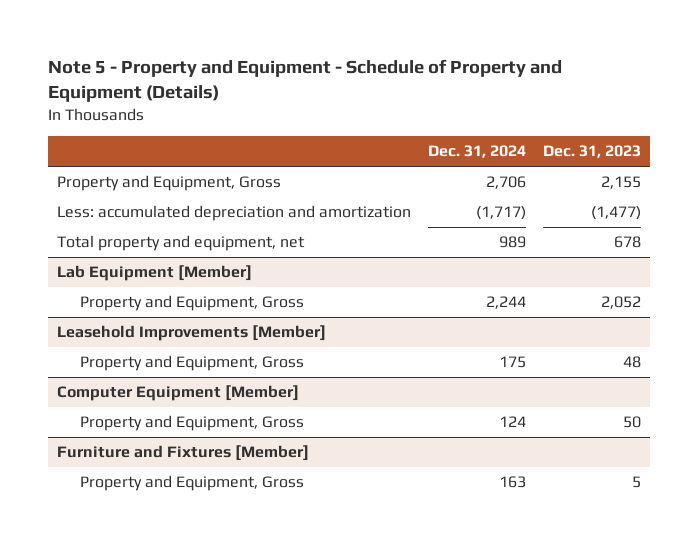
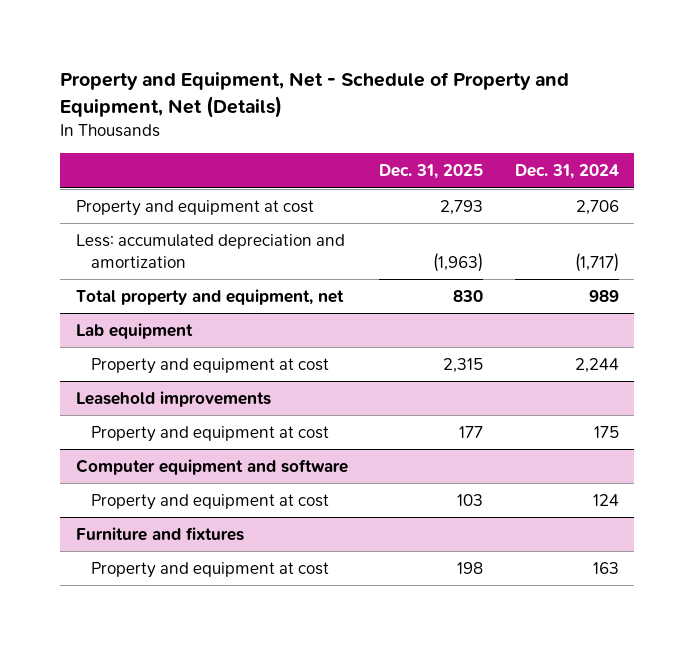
- Note 5 - Property and Equipment - Schedule of Property and Equipment (Details)
+ Property and Equipment, Net - Schedule of Property and Equipment, Net (Details)
- | Dec. 31, 2024 | Dec. 31, 2023
+ | Dec. 31, 2025 | Dec. 31, 2024
- Property and Equipment, Gross | 2,706 | 2,155
+ Property and equipment at cost | 2,793 | 2,706
- Lab Equipment [Member]
- Property and Equipment, Gross | 2,244 | 2,052
- Leasehold Improvements [Member]
- Property and Equipment, Gross | 175 | 48
- Computer Equipment [Member]
- Property and Equipment, Gross | 124 | 50
- Furniture and Fixtures [Member]
- Property and Equipment, Gross | 163 | 5
+ Lab equipment
+ Property and equipment at cost | 2,315 | 2,244
+ Leasehold improvements
+ Property and equipment at cost | 177 | 175
+ Computer equipment and software
+ Property and equipment at cost | 103 | 124
+ Furniture and fixtures
+ Property and equipment at cost | 198 | 163

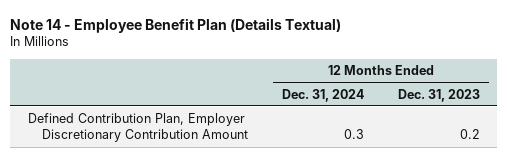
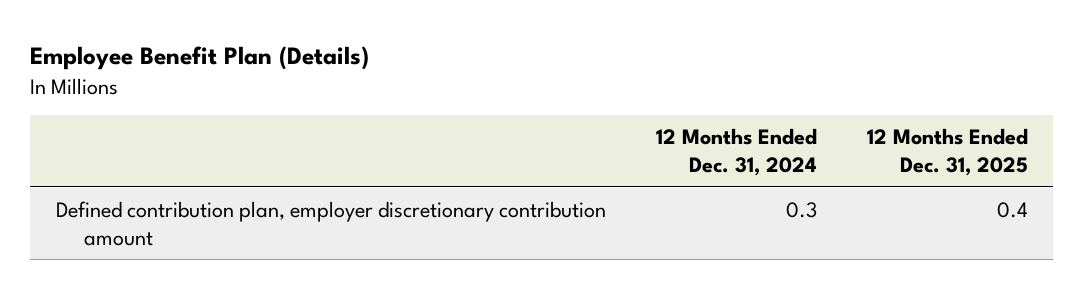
- Note 14 - Employee Benefit Plan (Details Textual)
+ Employee Benefit Plan (Details)
- | 12 Months Ended Dec. 31, 2024 | 12 Months Ended Dec. 31, 2023
+ | 12 Months Ended Dec. 31, 2024 | 12 Months Ended Dec. 31, 2025
- Defined Contribution Plan, Employer Discretionary Contribution Amount | 0.3 | 0.2
+ Defined contribution plan, employer discretionary contribution amount | 0.3 | 0.4

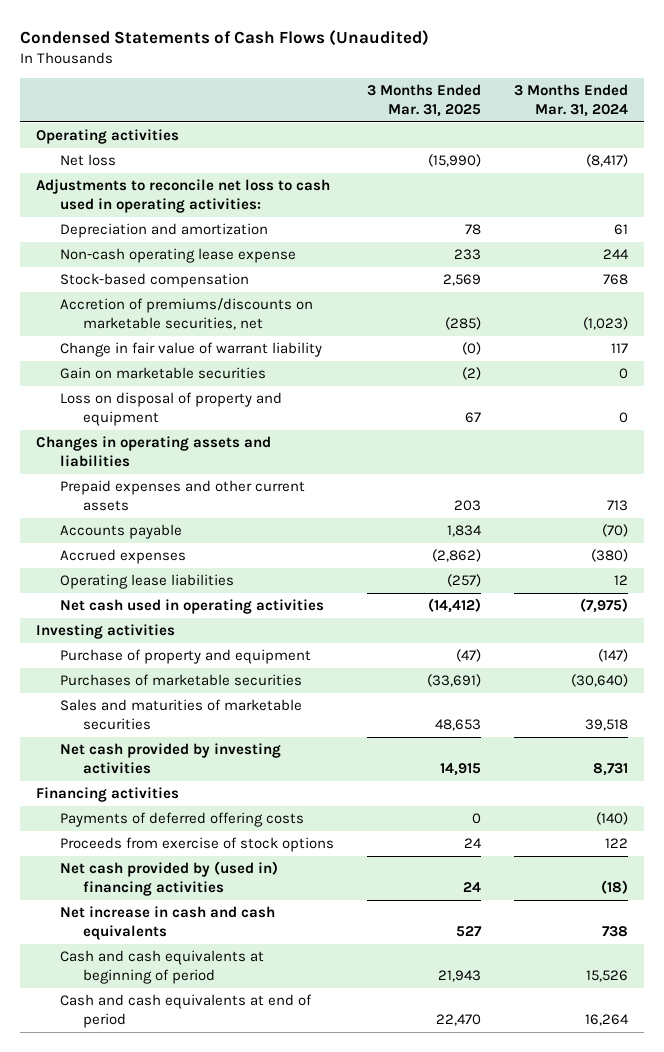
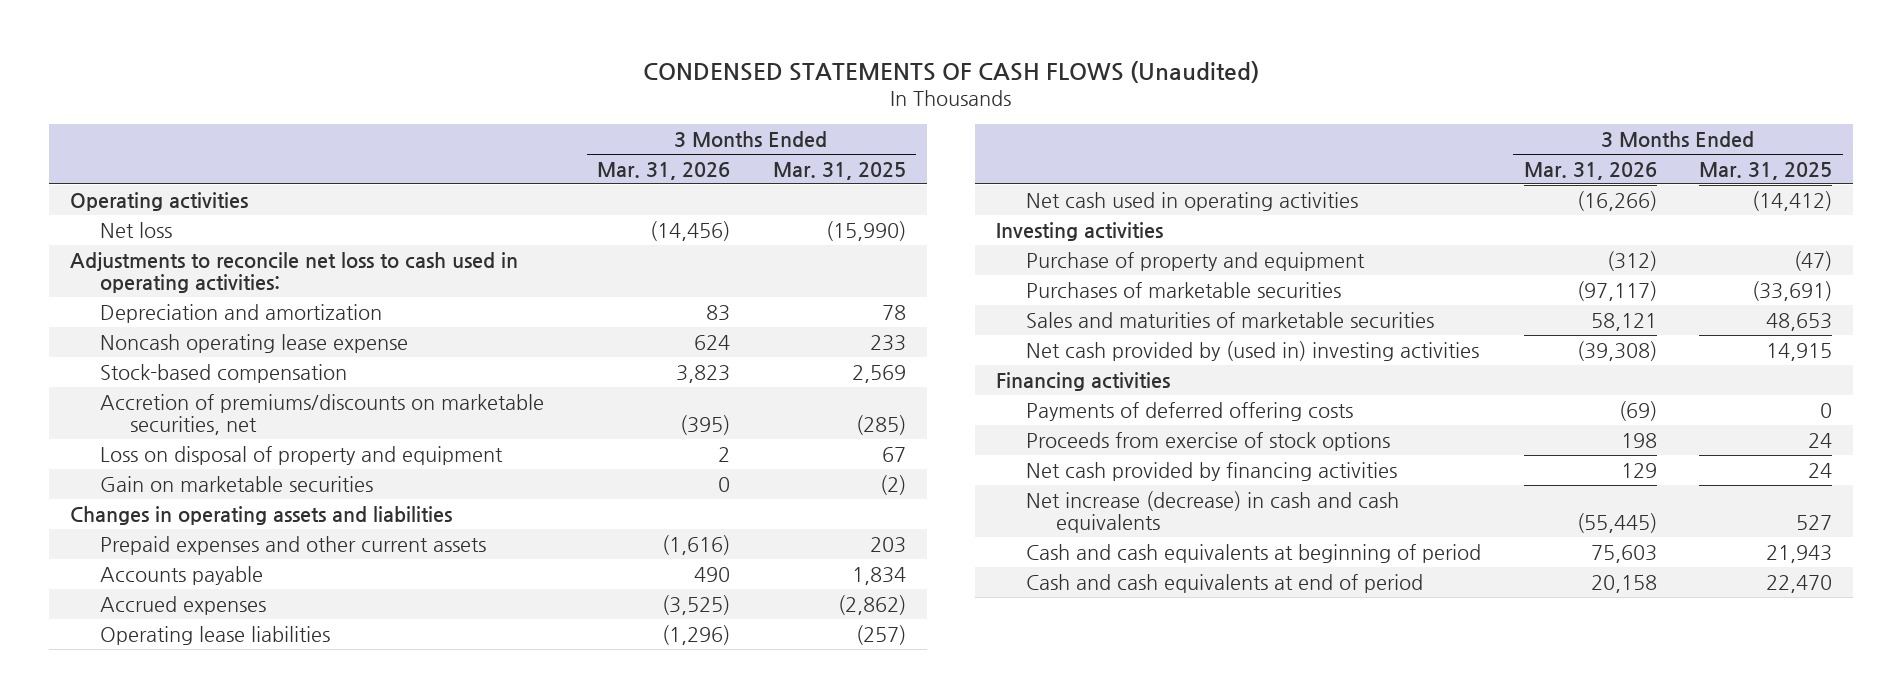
- Condensed Statements of Cash Flows (Unaudited)
+ CONDENSED STATEMENTS OF CASH FLOWS (Unaudited)
- | 3 Months Ended Mar. 31, 2025 | 3 Months Ended Mar. 31, 2024
+ | 3 Months Ended Mar. 31, 2026 | 3 Months Ended Mar. 31, 2025
- Non-cash operating lease expense | 233 | 244
+ Noncash operating lease expense | 624 | 233
- Change in fair value of warrant liability | (0) | 117
moved down: Gain on marketable securities | 0 | (2)
- Net cash provided by investing activities | 14,915 | 8,731
+ Net cash provided by (used in) investing activities | (39,308) | 14,915
- Net cash provided by (used in) financing activities | 24 | (18)
- Net increase in cash and cash equivalents | 527 | 738
+ Net cash provided by financing activities | 129 | 24
+ Net increase (decrease) in cash and cash equivalents | (55,445) | 527

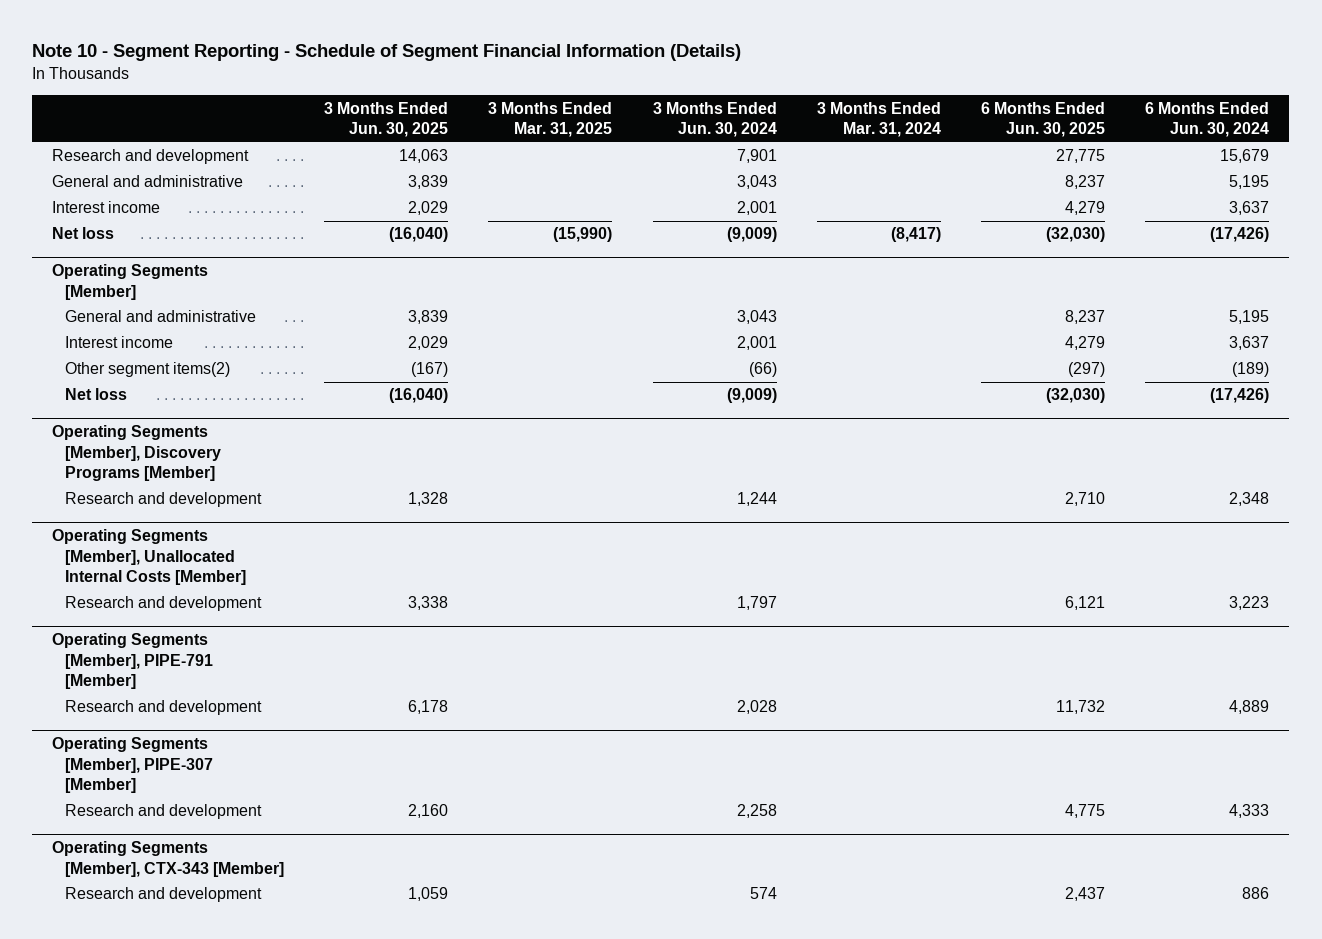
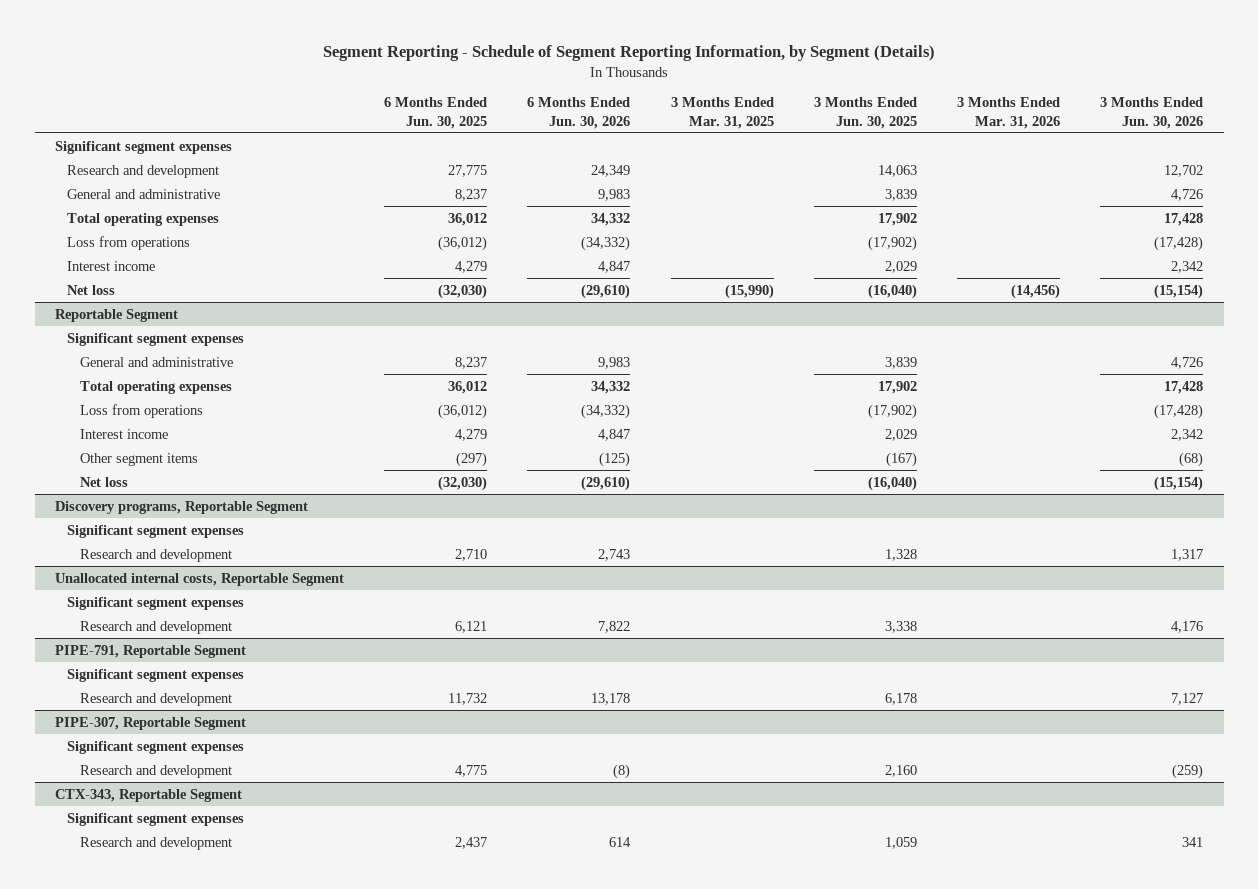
- Note 10 - Segment Reporting - Schedule of Segment Financial Information (Details)
+ Segment Reporting - Schedule of Segment Reporting Information, by Segment (Details)
- | 3 Months Ended Jun. 30, 2025 | 3 Months Ended Mar. 31, 2025 | 3 Months Ended Jun. 30, 2024 | 3 Months Ended Mar. 31, 2024 | 6 Months Ended Jun. 30, 2025 | 6 Months Ended Jun. 30, 2024
+ | 6 Months Ended Jun. 30, 2025 | 6 Months Ended Jun. 30, 2026 | 3 Months Ended Mar. 31, 2025 | 3 Months Ended Jun. 30, 2025 | 3 Months Ended Mar. 31, 2026 | 3 Months Ended Jun. 30, 2026
+ Significant segment expenses
+ Total operating expenses | 36,012 | 34,332 | | 17,902 | | 17,428
+ Loss from operations | (36,012) | (34,332) | | (17,902) | | (17,428)
- Operating Segments [Member]
+ Reportable Segment
+ Significant segment expenses
+ Total operating expenses | 36,012 | 34,332 | | 17,902 | | 17,428
+ Loss from operations | (36,012) | (34,332) | | (17,902) | | (17,428)
- Other segment items(2) | (167) | | (66) | | (297) | (189)
+ Other segment items | (297) | (125) | | (167) | | (68)
- Operating Segments [Member], Discovery Programs [Member]
+ Discovery programs, Reportable Segment
+ Significant segment expenses
- Operating Segments [Member], Unallocated Internal Costs [Member]
+ Unallocated internal costs, Reportable Segment
+ Significant segment expenses
- Operating Segments [Member], PIPE-791 [Member]
+ PIPE-791, Reportable Segment
+ Significant segment expenses
- Operating Segments [Member], PIPE-307 [Member]
+ PIPE-307, Reportable Segment
+ Significant segment expenses
- Operating Segments [Member], CTX-343 [Member]
+ CTX-343, Reportable Segment
+ Significant segment expenses

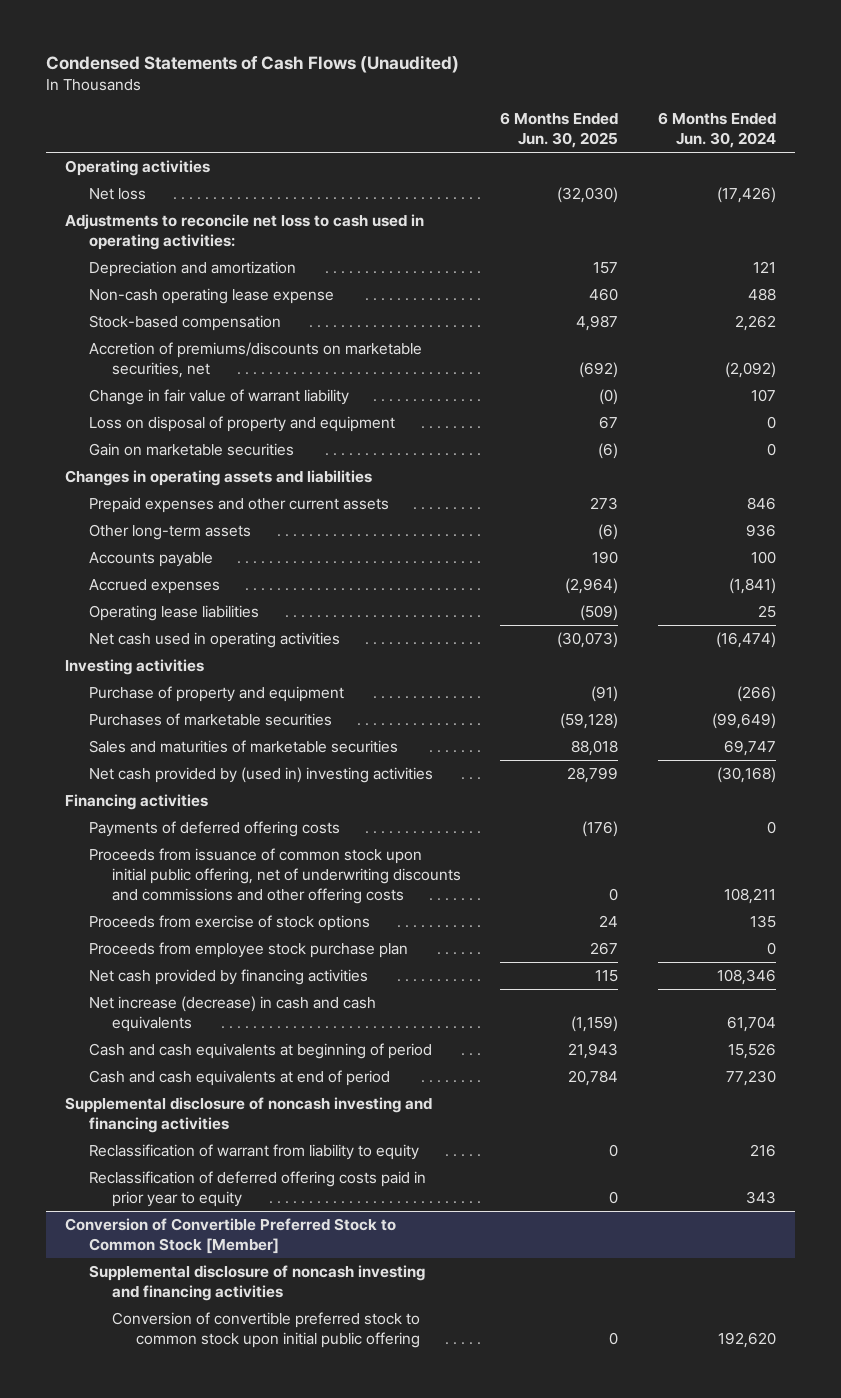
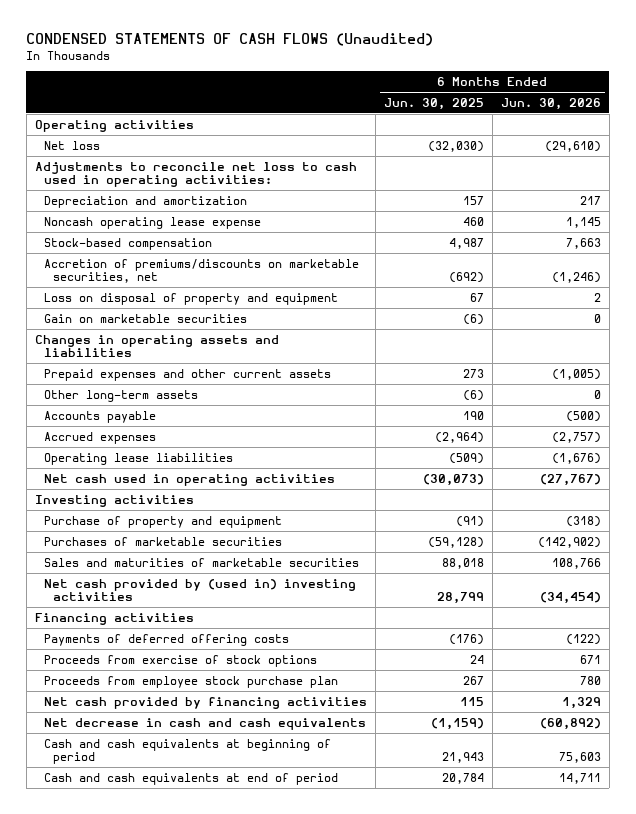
- Condensed Statements of Cash Flows (Unaudited)
+ CONDENSED STATEMENTS OF CASH FLOWS (Unaudited)
- | 6 Months Ended Jun. 30, 2025 | 6 Months Ended Jun. 30, 2024
+ | 6 Months Ended Jun. 30, 2025 | 6 Months Ended Jun. 30, 2026
- Non-cash operating lease expense | 460 | 488
+ Noncash operating lease expense | 460 | 1,145
- Change in fair value of warrant liability | (0) | 107
- Proceeds from issuance of common stock upon initial public offering, net of underwriting discounts and commissions and other offering costs | 0 | 108,211
- Net increase (decrease) in cash and cash equivalents | (1,159) | 61,704
+ Net decrease in cash and cash equivalents | (1,159) | (60,892)
- Supplemental disclosure of noncash investing and financing activities
- Reclassification of warrant from liability to equity | 0 | 216
- Reclassification of deferred offering costs paid in prior year to equity | 0 | 343
- Conversion of Convertible Preferred Stock to Common Stock [Member]
- Supplemental disclosure of noncash investing and financing activities
- Conversion of convertible preferred stock to common stock upon initial public offering | 0 | 192,620

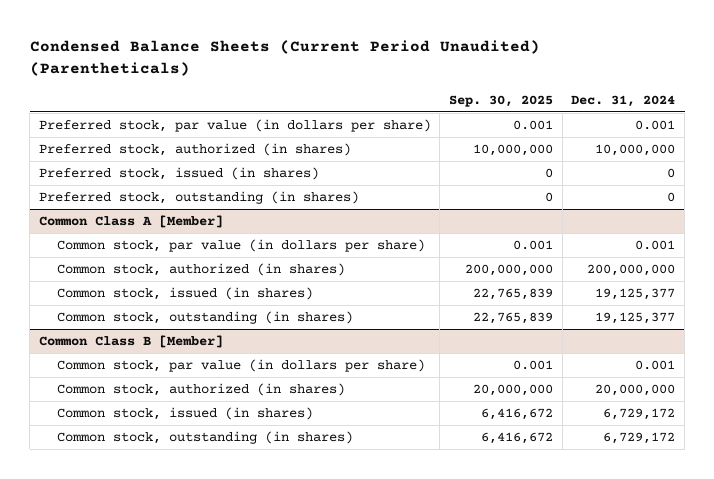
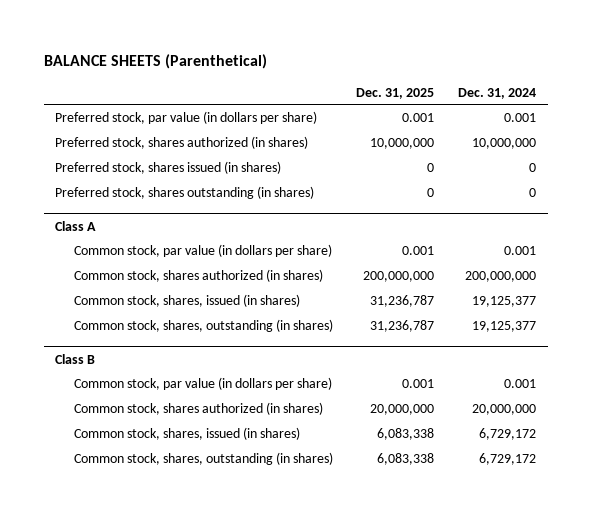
- Condensed Balance Sheets (Current Period Unaudited) (Parentheticals)
+ BALANCE SHEETS (Parenthetical)
- | Sep. 30, 2025 | Dec. 31, 2024
+ | Dec. 31, 2025 | Dec. 31, 2024
- Preferred stock, authorized (in shares) | 10,000,000 | 10,000,000
- Preferred stock, issued (in shares) | 0 | 0
- Preferred stock, outstanding (in shares) | 0 | 0
- Common Class A [Member]
+ Preferred stock, shares authorized (in shares) | 10,000,000 | 10,000,000
+ Preferred stock, shares issued (in shares) | 0 | 0
+ Preferred stock, shares outstanding (in shares) | 0 | 0
+ Class A
- Common stock, authorized (in shares) | 200,000,000 | 200,000,000
- Common stock, issued (in shares) | 22,765,839 | 19,125,377
- Common stock, outstanding (in shares) | 22,765,839 | 19,125,377
- Common Class B [Member]
+ Common stock, shares authorized (in shares) | 200,000,000 | 200,000,000
+ Common stock, shares, issued (in shares) | 31,236,787 | 19,125,377
+ Common stock, shares, outstanding (in shares) | 31,236,787 | 19,125,377
+ Class B
- Common stock, authorized (in shares) | 20,000,000 | 20,000,000
- Common stock, issued (in shares) | 6,416,672 | 6,729,172
- Common stock, outstanding (in shares) | 6,416,672 | 6,729,172
+ Common stock, shares authorized (in shares) | 20,000,000 | 20,000,000
+ Common stock, shares, issued (in shares) | 6,083,338 | 6,729,172
+ Common stock, shares, outstanding (in shares) | 6,083,338 | 6,729,172

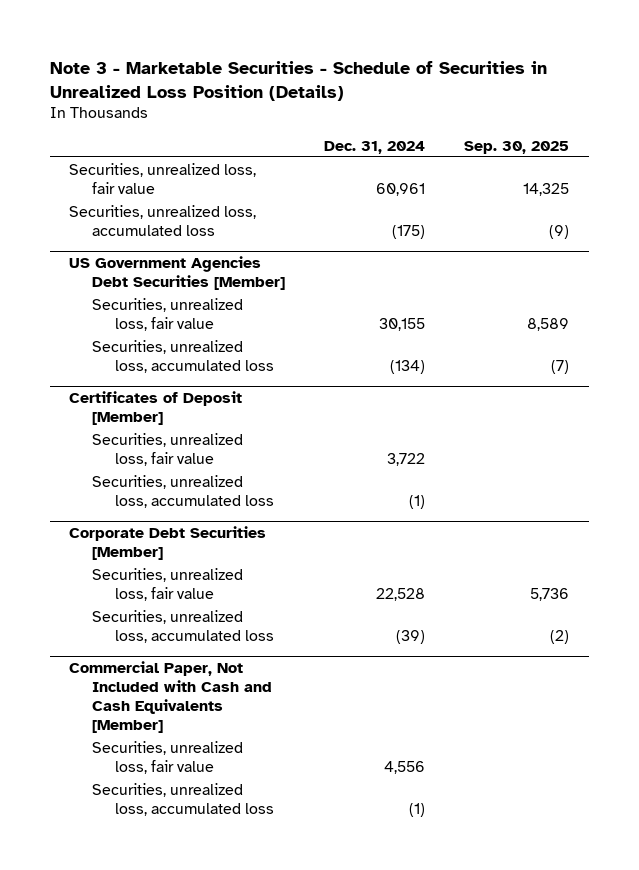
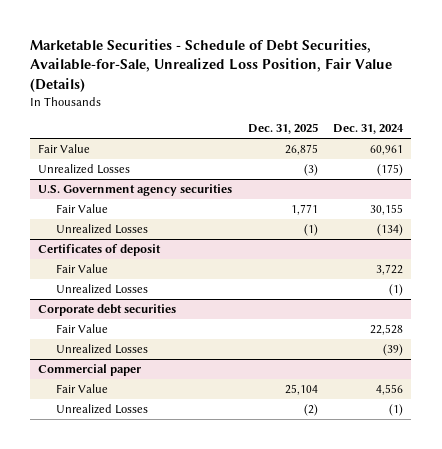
- Note 3 - Marketable Securities - Schedule of Securities in Unrealized Loss Position (Details)
+ Marketable Securities - Schedule of Debt Securities, Available-for-Sale, Unrealized Loss Position, Fair Value (Details)
- | Dec. 31, 2024 | Sep. 30, 2025
+ | Dec. 31, 2025 | Dec. 31, 2024
- Securities, unrealized loss, fair value | 60,961 | 14,325
- Securities, unrealized loss, accumulated loss | (175) | (9)
- US Government Agencies Debt Securities [Member]
- Securities, unrealized loss, fair value | 30,155 | 8,589
- Securities, unrealized loss, accumulated loss | (134) | (7)
- Certificates of Deposit [Member]
- Securities, unrealized loss, fair value | 3,722 |
- Securities, unrealized loss, accumulated loss | (1) |
- Corporate Debt Securities [Member]
- Securities, unrealized loss, fair value | 22,528 | 5,736
- Securities, unrealized loss, accumulated loss | (39) | (2)
- Commercial Paper, Not Included with Cash and Cash Equivalents [Member]
- Securities, unrealized loss, fair value | 4,556 |
- Securities, unrealized loss, accumulated loss | (1) |
+ Fair Value | 26,875 | 60,961
+ Unrealized Losses | (3) | (175)
+ U.S. Government agency securities
+ Fair Value | 1,771 | 30,155
+ Unrealized Losses | (1) | (134)
+ Certificates of deposit
+ Fair Value | | 3,722
+ Unrealized Losses | | (1)
+ Corporate debt securities
+ Fair Value | | 22,528
+ Unrealized Losses | | (39)
+ Commercial paper
+ Fair Value | 25,104 | 4,556
+ Unrealized Losses | (2) | (1)

